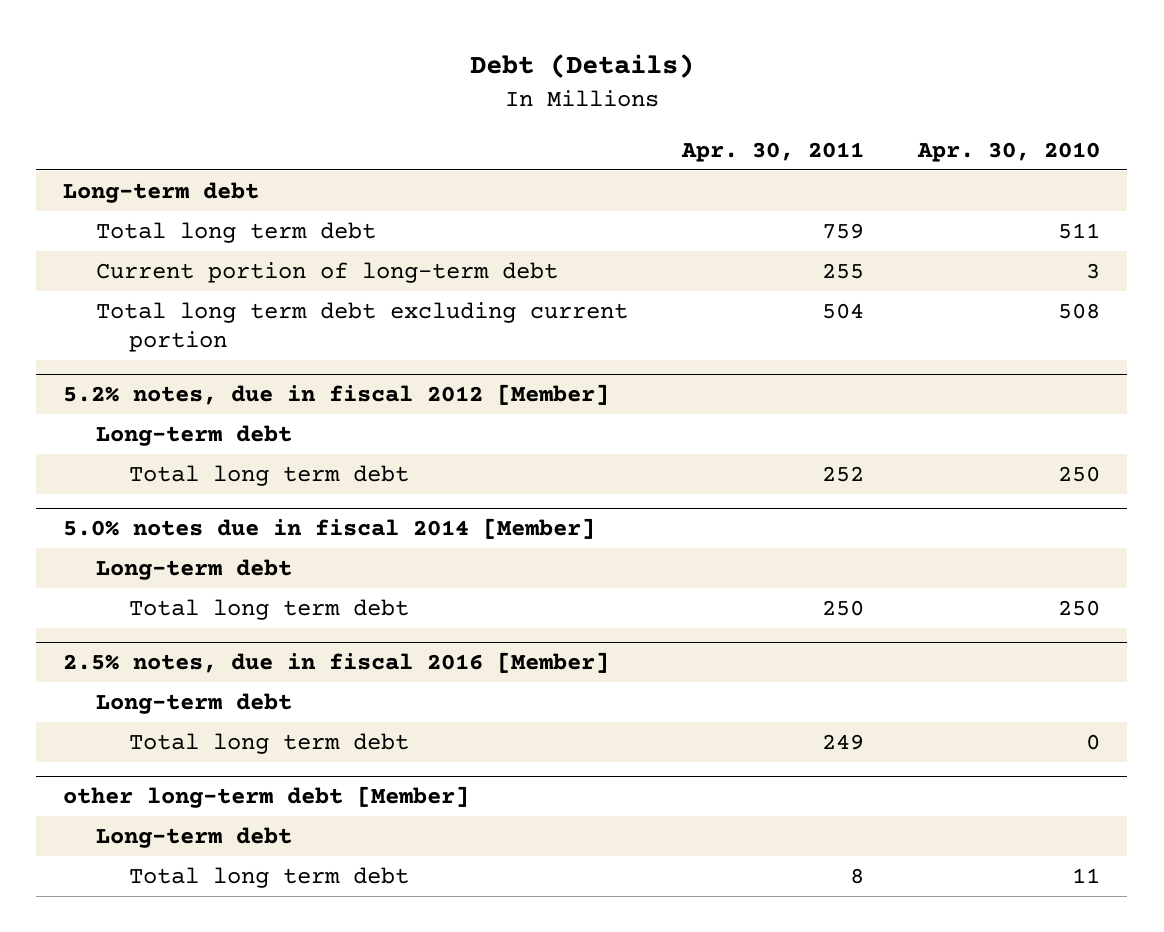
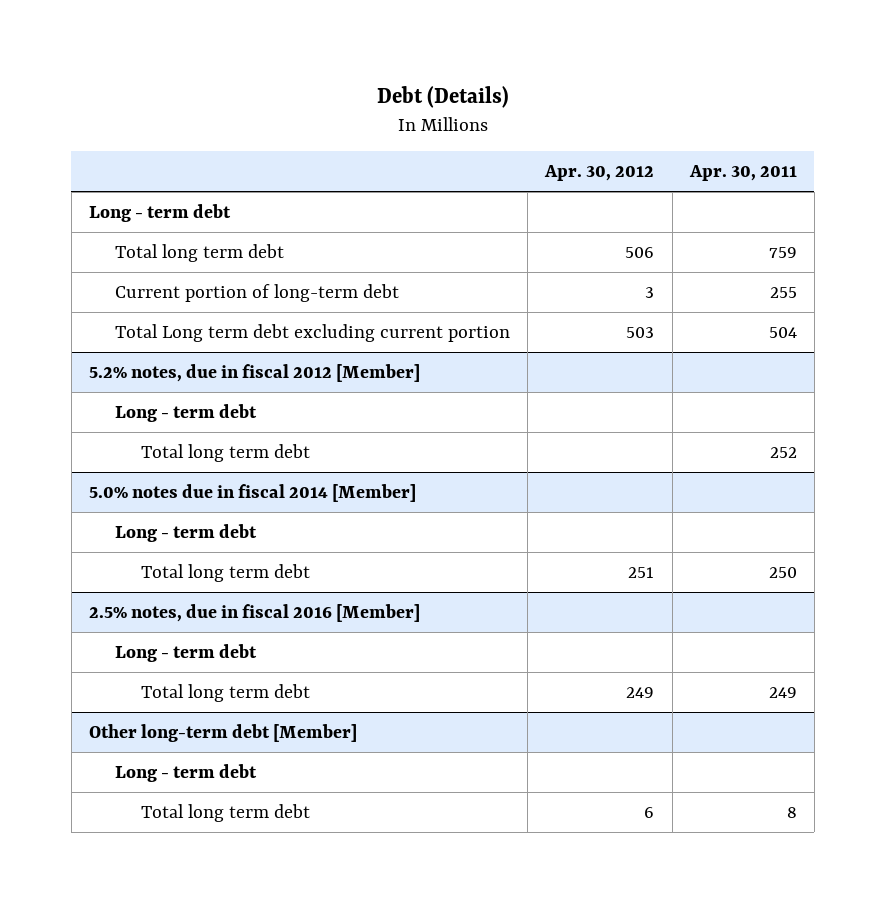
- | Apr. 30, 2011 | Apr. 30, 2010
+ | Apr. 30, 2012 | Apr. 30, 2011
- Long-term debt
+ Long - term debt
- Total long term debt excluding current portion | 504 | 508
+ Total Long term debt excluding current portion | 503 | 504
@ 5.2% notes, due in fiscal 2012 [Member]
- Long-term debt
+ Long - term debt
@ 5.0% notes due in fiscal 2014 [Member]
- Long-term debt
+ Long - term debt
@ 2.5% notes, due in fiscal 2016 [Member]
- Long-term debt
+ Long - term debt
- other long-term debt [Member]
- Long-term debt
+ Other long-term debt [Member]
+ Long - term debt

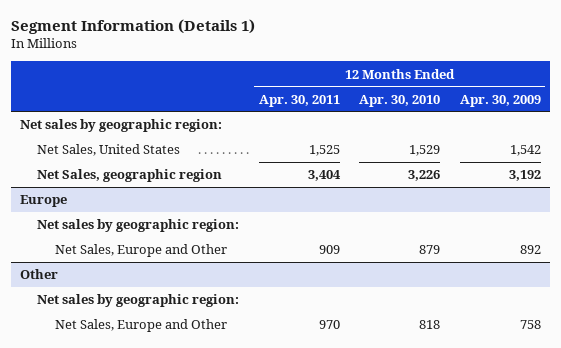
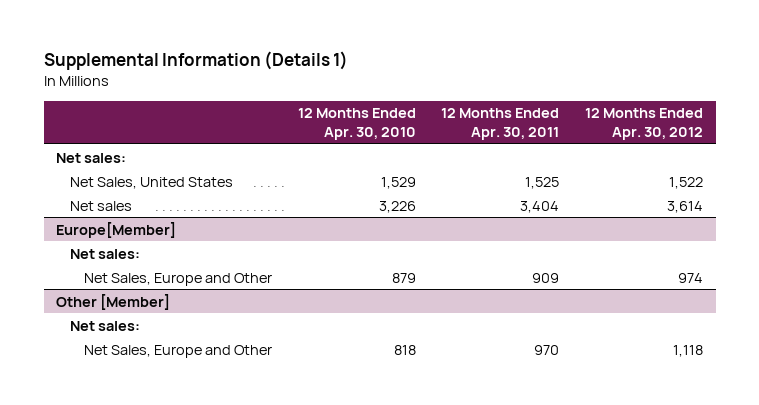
- Segment Information (Details 1)
+ Supplemental Information (Details 1)
- | 12 Months Ended Apr. 30, 2011 | 12 Months Ended Apr. 30, 2010 | 12 Months Ended Apr. 30, 2009
+ | 12 Months Ended Apr. 30, 2010 | 12 Months Ended Apr. 30, 2011 | 12 Months Ended Apr. 30, 2012
- Net sales by geographic region:
+ Net sales:
- Net Sales, geographic region | 3,404 | 3,226 | 3,192
- Europe
- Net sales by geographic region:
+ Net sales | 3,226 | 3,404 | 3,614
+ Europe[Member]
+ Net sales:
- Other
- Net sales by geographic region:
+ Other [Member]
+ Net sales:

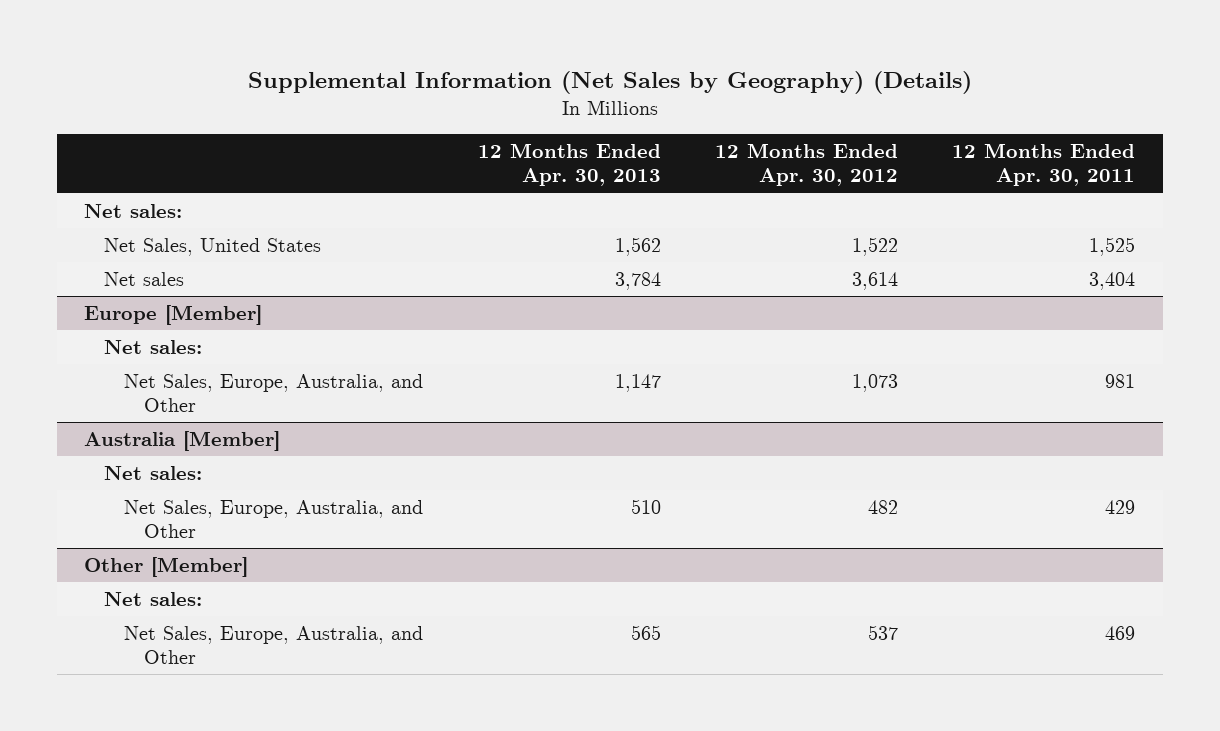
- Supplemental Information (Details 1)
+ Supplemental Information (Net Sales by Geography) (Details)
- | 12 Months Ended Apr. 30, 2010 | 12 Months Ended Apr. 30, 2011 | 12 Months Ended Apr. 30, 2012
+ | 12 Months Ended Apr. 30, 2013 | 12 Months Ended Apr. 30, 2012 | 12 Months Ended Apr. 30, 2011
- Europe[Member]
+ Europe [Member]
- Net Sales, Europe and Other | 879 | 909 | 974
+ Net Sales, Europe, Australia, and Other | 1,147 | 1,073 | 981
+ Australia [Member]
+ Net sales:
+ Net Sales, Europe, Australia, and Other | 510 | 482 | 429
@ Other [Member]
- Net Sales, Europe and Other | 818 | 970 | 1,118
+ Net Sales, Europe, Australia, and Other | 565 | 537 | 469

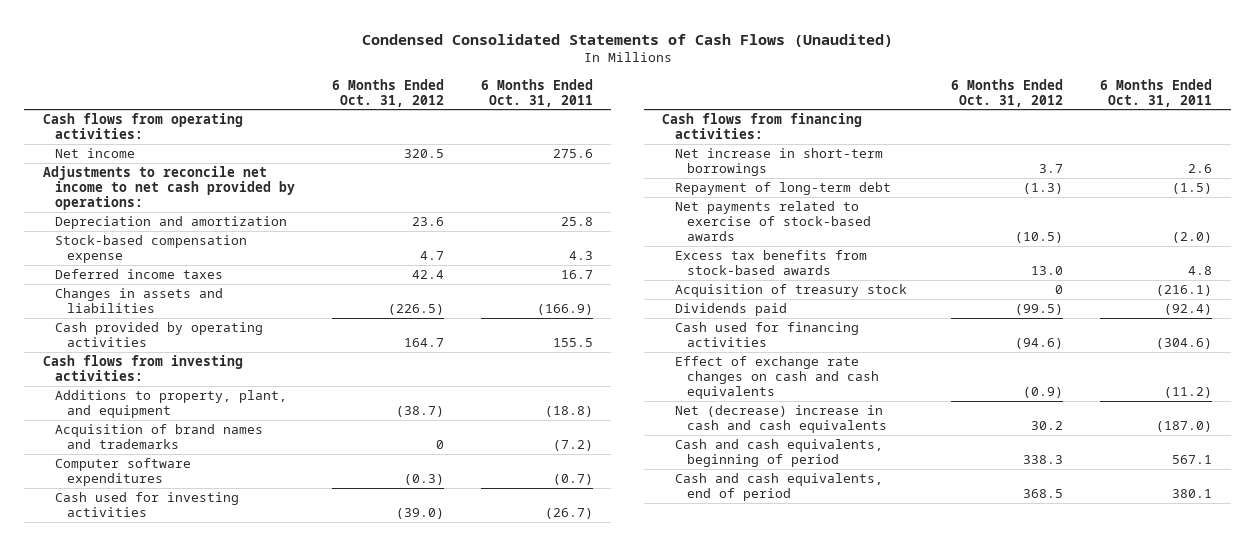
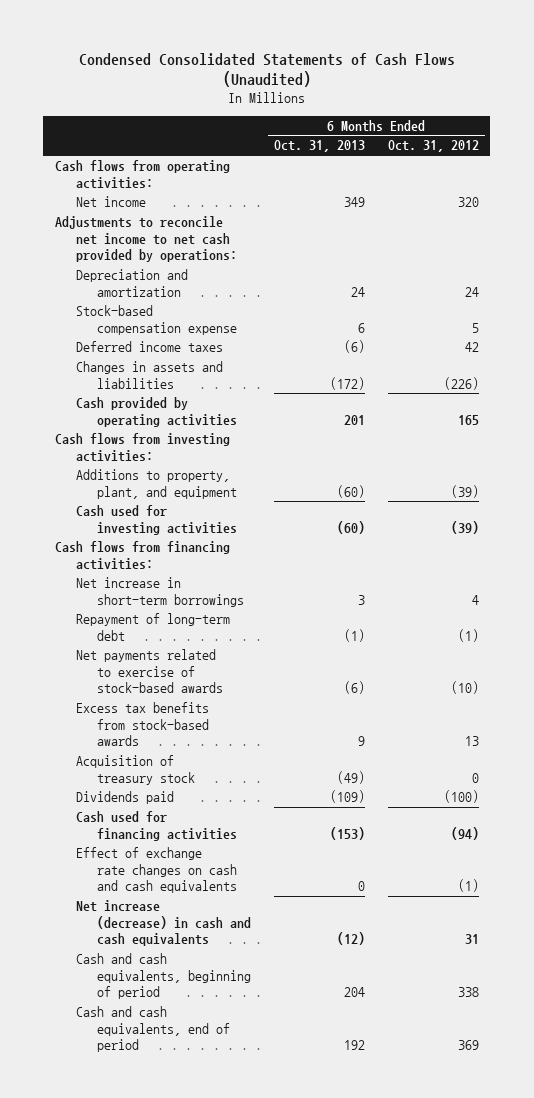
- | 6 Months Ended Oct. 31, 2012 | 6 Months Ended Oct. 31, 2011
+ | 6 Months Ended Oct. 31, 2013 | 6 Months Ended Oct. 31, 2012
- Net income | 320.5 | 275.6
+ Net income | 349 | 320
- Depreciation and amortization | 23.6 | 25.8
- Stock-based compensation expense | 4.7 | 4.3
- Deferred income taxes | 42.4 | 16.7
- Changes in assets and liabilities | (226.5) | (166.9)
- Cash provided by operating activities | 164.7 | 155.5
+ Depreciation and amortization | 24 | 24
+ Stock-based compensation expense | 6 | 5
+ Deferred income taxes | (6) | 42
+ Changes in assets and liabilities | (172) | (226)
+ Cash provided by operating activities | 201 | 165
- Additions to property, plant, and equipment | (38.7) | (18.8)
- Acquisition of brand names and trademarks | 0 | (7.2)
- Computer software expenditures | (0.3) | (0.7)
- Cash used for investing activities | (39.0) | (26.7)
+ Additions to property, plant, and equipment | (60) | (39)
+ Cash used for investing activities | (60) | (39)
- Net increase in short-term borrowings | 3.7 | 2.6
- Repayment of long-term debt | (1.3) | (1.5)
- Net payments related to exercise of stock-based awards | (10.5) | (2.0)
- Excess tax benefits from stock-based awards | 13.0 | 4.8
+ Net increase in short-term borrowings | 3 | 4
+ Repayment of long-term debt | (1) | (1)
+ Net payments related to exercise of stock-based awards | (6) | (10)
+ Excess tax benefits from stock-based awards | 9 | 13
- Dividends paid | (99.5) | (92.4)
- Cash used for financing activities | (94.6) | (304.6)
- Effect of exchange rate changes on cash and cash equivalents | (0.9) | (11.2)
- Net (decrease) increase in cash and cash equivalents | 30.2 | (187.0)
- Cash and cash equivalents, beginning of period | 338.3 | 567.1
- Cash and cash equivalents, end of period | 368.5 | 380.1
+ Dividends paid | (109) | (100)
+ Cash used for financing activities | (153) | (94)
+ Effect of exchange rate changes on cash and cash equivalents | 0 | (1)
+ Net increase (decrease) in cash and cash equivalents | (12) | 31
+ Cash and cash equivalents, beginning of period | 204 | 338
+ Cash and cash equivalents, end of period | 192 | 369

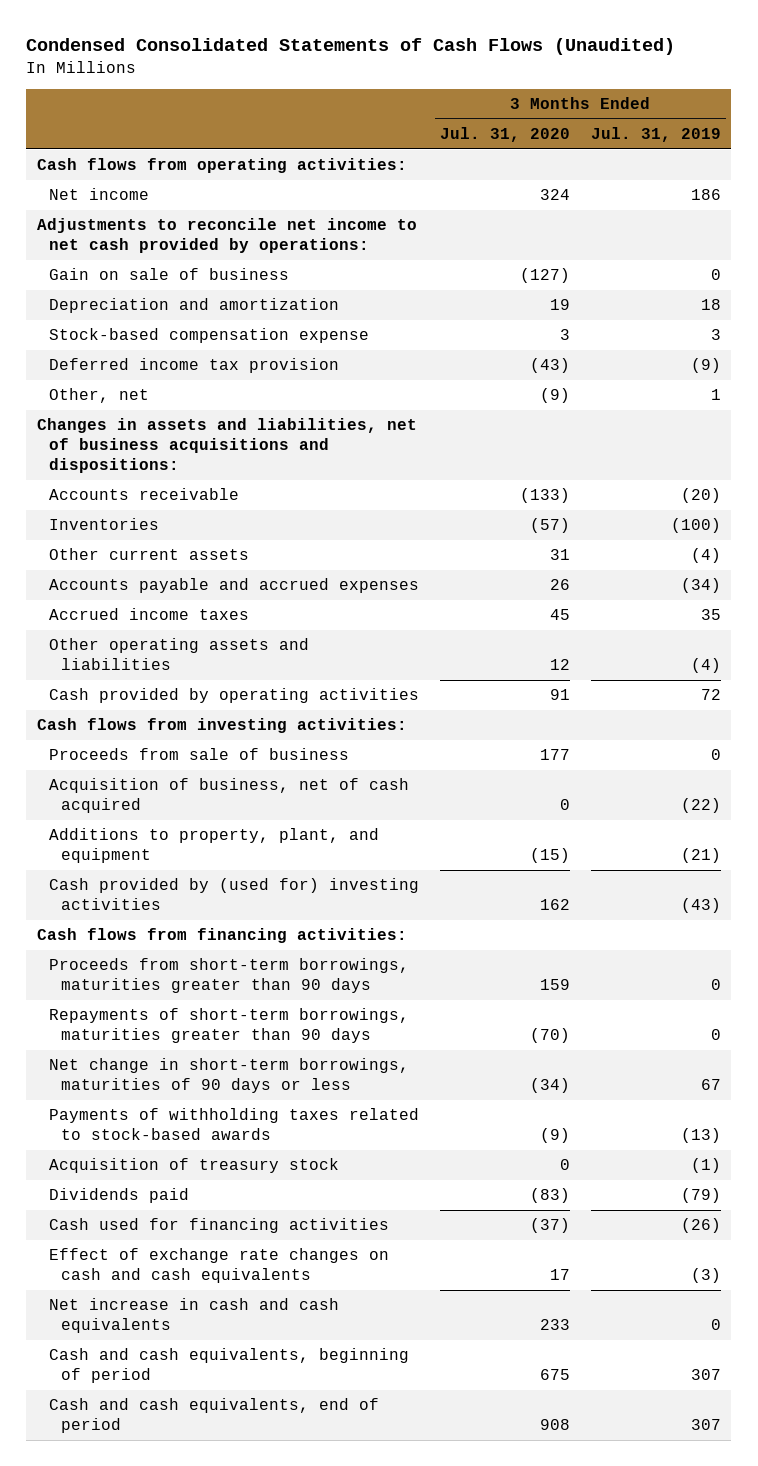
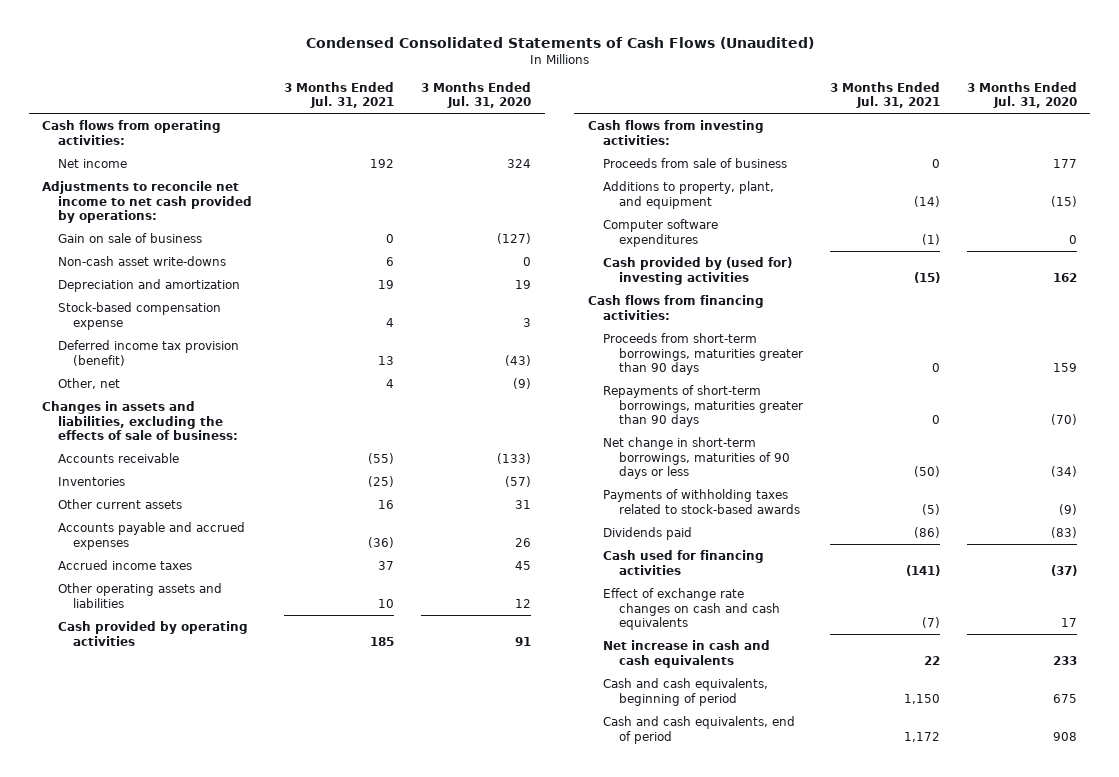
- | 3 Months Ended Jul. 31, 2020 | 3 Months Ended Jul. 31, 2019
+ | 3 Months Ended Jul. 31, 2021 | 3 Months Ended Jul. 31, 2020
+ Non-cash asset write-downs | 6 | 0
- Deferred income tax provision | (43) | (9)
+ Deferred income tax provision (benefit) | 13 | (43)
- Changes in assets and liabilities, net of business acquisitions and dispositions:
+ Changes in assets and liabilities, excluding the effects of sale of business:
- Acquisition of business, net of cash acquired | 0 | (22)
+ Computer software expenditures | (1) | 0
- Acquisition of treasury stock | 0 | (1)

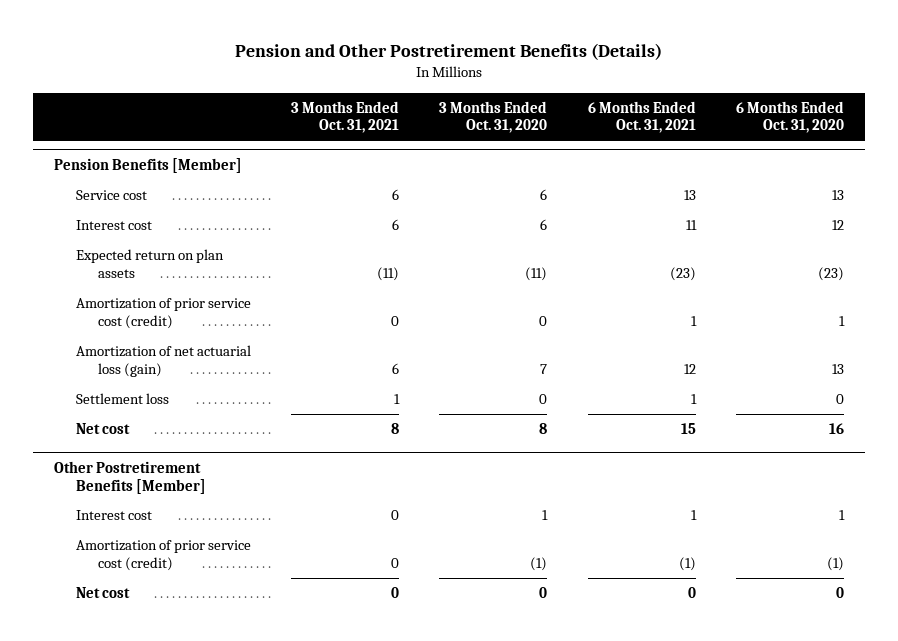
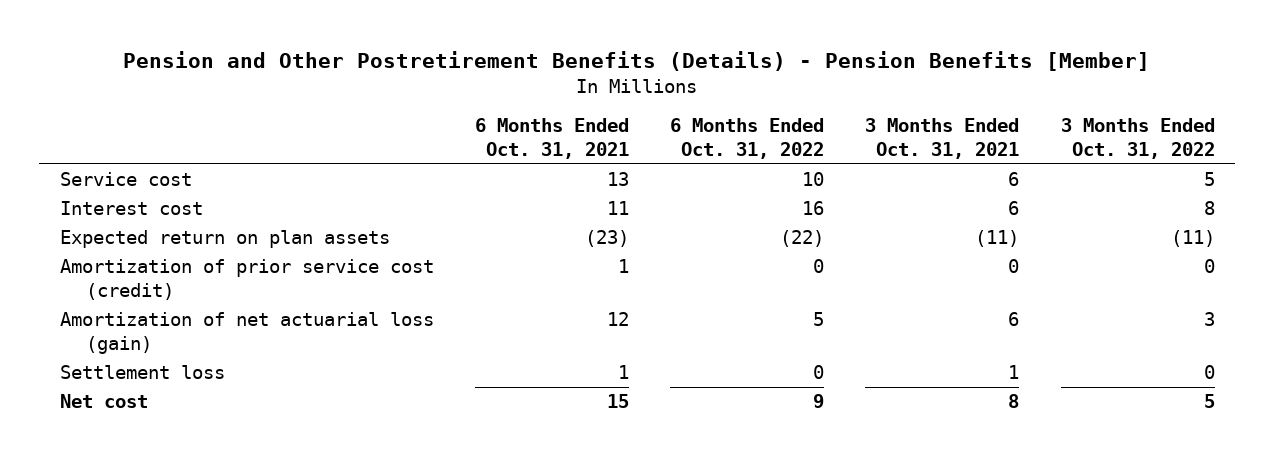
- Pension and Other Postretirement Benefits (Details)
+ Pension and Other Postretirement Benefits (Details) - Pension Benefits [Member]
- | 3 Months Ended Oct. 31, 2021 | 3 Months Ended Oct. 31, 2020 | 6 Months Ended Oct. 31, 2021 | 6 Months Ended Oct. 31, 2020
+ | 6 Months Ended Oct. 31, 2021 | 6 Months Ended Oct. 31, 2022 | 3 Months Ended Oct. 31, 2021 | 3 Months Ended Oct. 31, 2022
- Pension Benefits [Member]
- Other Postretirement Benefits [Member]
- Interest cost | 0 | 1 | 1 | 1
- Amortization of prior service cost (credit) | 0 | (1) | (1) | (1)
- Net cost | 0 | 0 | 0 | 0

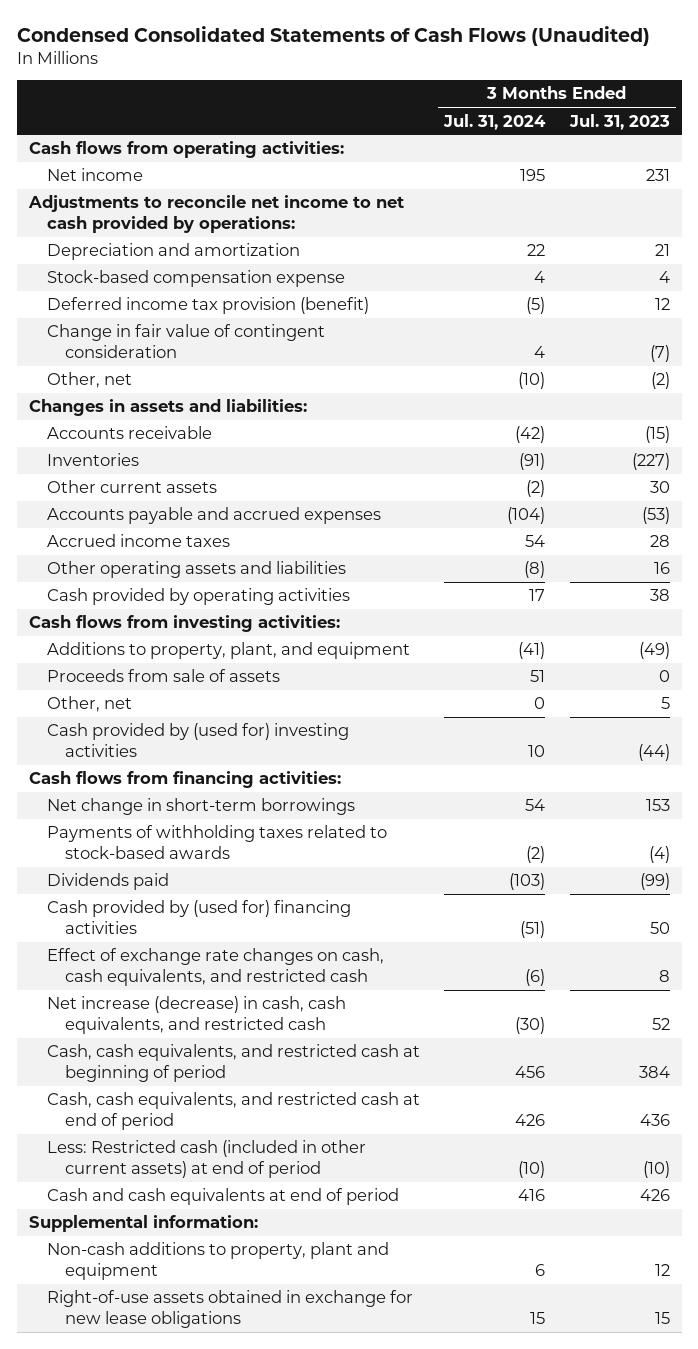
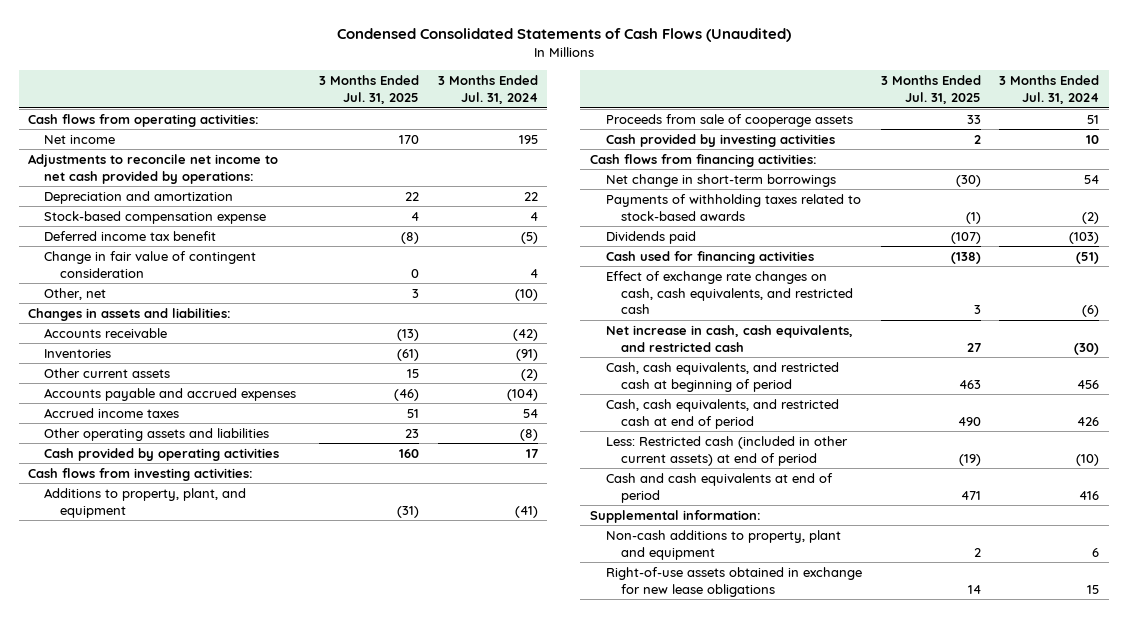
- | 3 Months Ended Jul. 31, 2024 | 3 Months Ended Jul. 31, 2023
+ | 3 Months Ended Jul. 31, 2025 | 3 Months Ended Jul. 31, 2024
- Deferred income tax provision (benefit) | (5) | 12
+ Deferred income tax benefit | (8) | (5)
- Proceeds from sale of assets | 51 | 0
- Other, net | 0 | 5
- Cash provided by (used for) investing activities | 10 | (44)
+ Proceeds from sale of cooperage assets | 33 | 51
+ Cash provided by investing activities | 2 | 10
- Cash provided by (used for) financing activities | (51) | 50
+ Cash used for financing activities | (138) | (51)
- Net increase (decrease) in cash, cash equivalents, and restricted cash | (30) | 52
+ Net increase in cash, cash equivalents, and restricted cash | 27 | (30)

